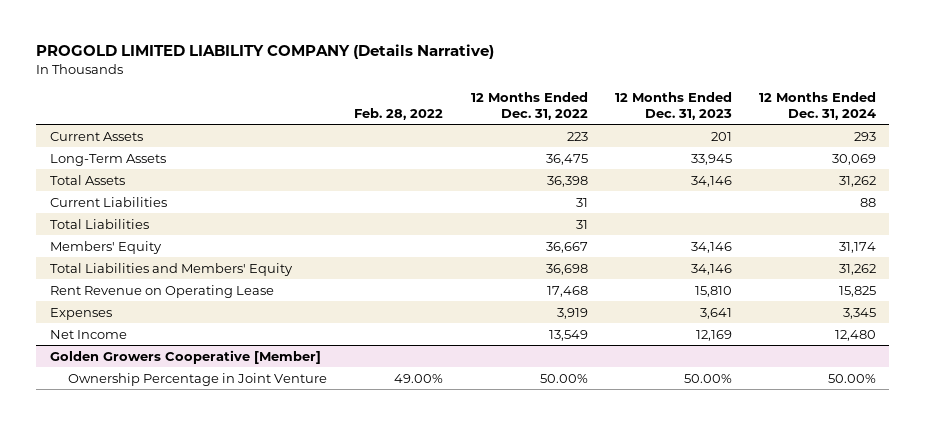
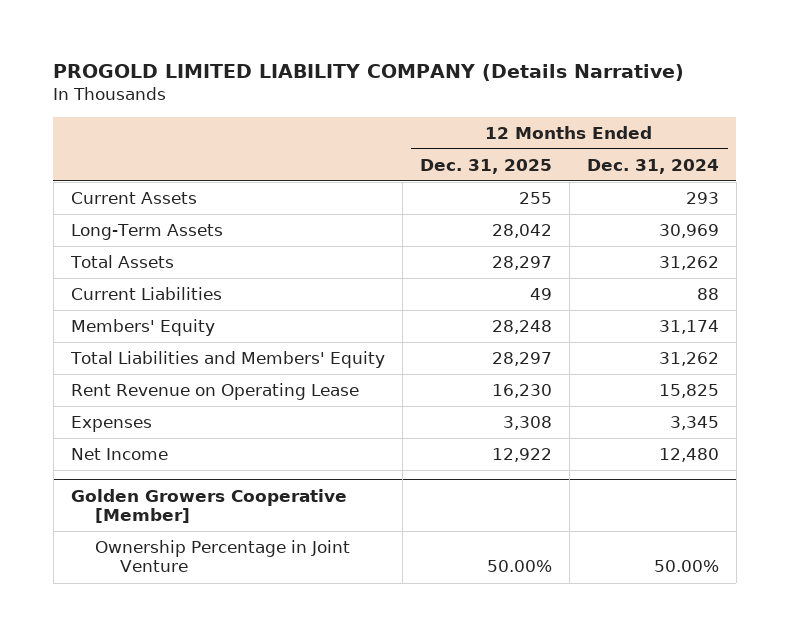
- | Feb. 28, 2022 | 12 Months Ended Dec. 31, 2022 | 12 Months Ended Dec. 31, 2023 | 12 Months Ended Dec. 31, 2024
+ | 12 Months Ended Dec. 31, 2025 | 12 Months Ended Dec. 31, 2024
- Long-Term Assets | | 36,475 | 33,945 | 30,069
+ Long-Term Assets | 28,042 | 30,969
- Total Liabilities | | 31 | |

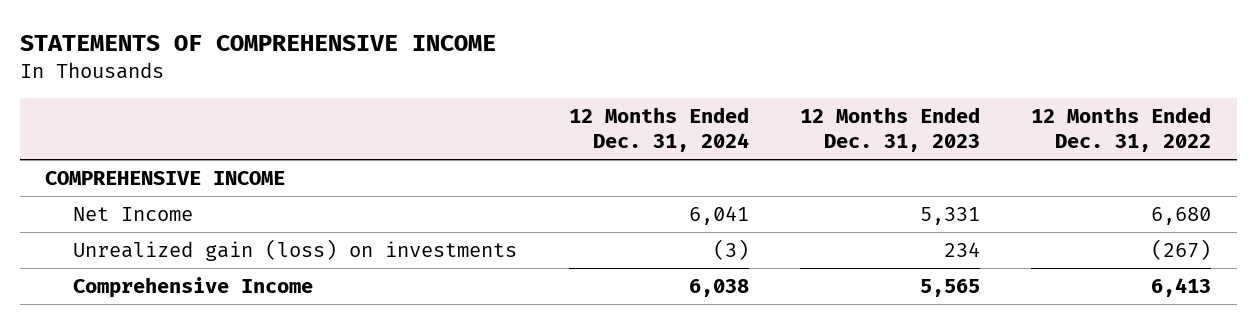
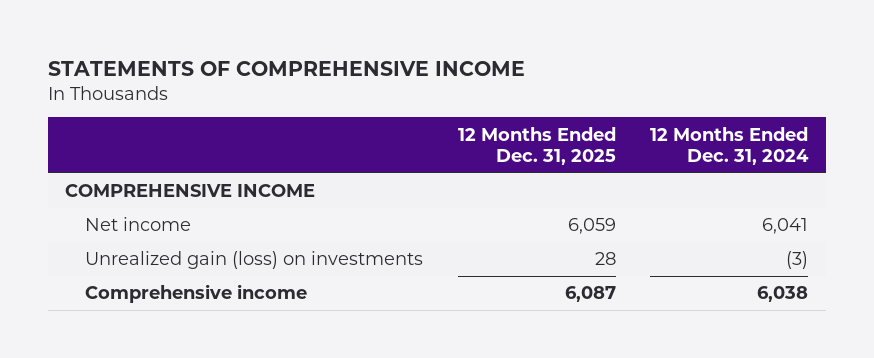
- | 12 Months Ended Dec. 31, 2024 | 12 Months Ended Dec. 31, 2023 | 12 Months Ended Dec. 31, 2022
+ | 12 Months Ended Dec. 31, 2025 | 12 Months Ended Dec. 31, 2024
- Net Income | 6,041 | 5,331 | 6,680
+ Net income | 6,059 | 6,041
- Comprehensive Income | 6,038 | 5,565 | 6,413
+ Comprehensive income | 6,087 | 6,038

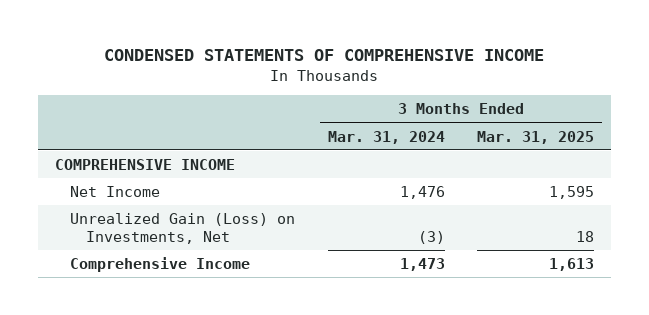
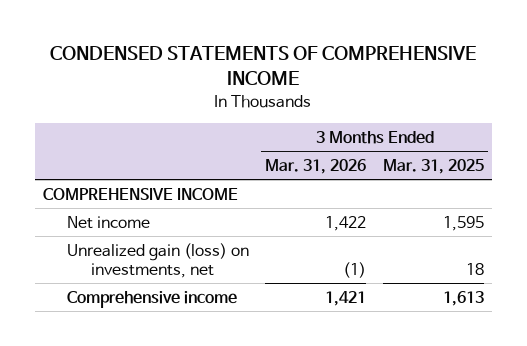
- | 3 Months Ended Mar. 31, 2024 | 3 Months Ended Mar. 31, 2025
+ | 3 Months Ended Mar. 31, 2026 | 3 Months Ended Mar. 31, 2025
- Net Income | 1,476 | 1,595
- Unrealized Gain (Loss) on Investments, Net | (3) | 18
- Comprehensive Income | 1,473 | 1,613
+ Net income | 1,422 | 1,595
+ Unrealized gain (loss) on investments, net | (1) | 18
+ Comprehensive income | 1,421 | 1,613

